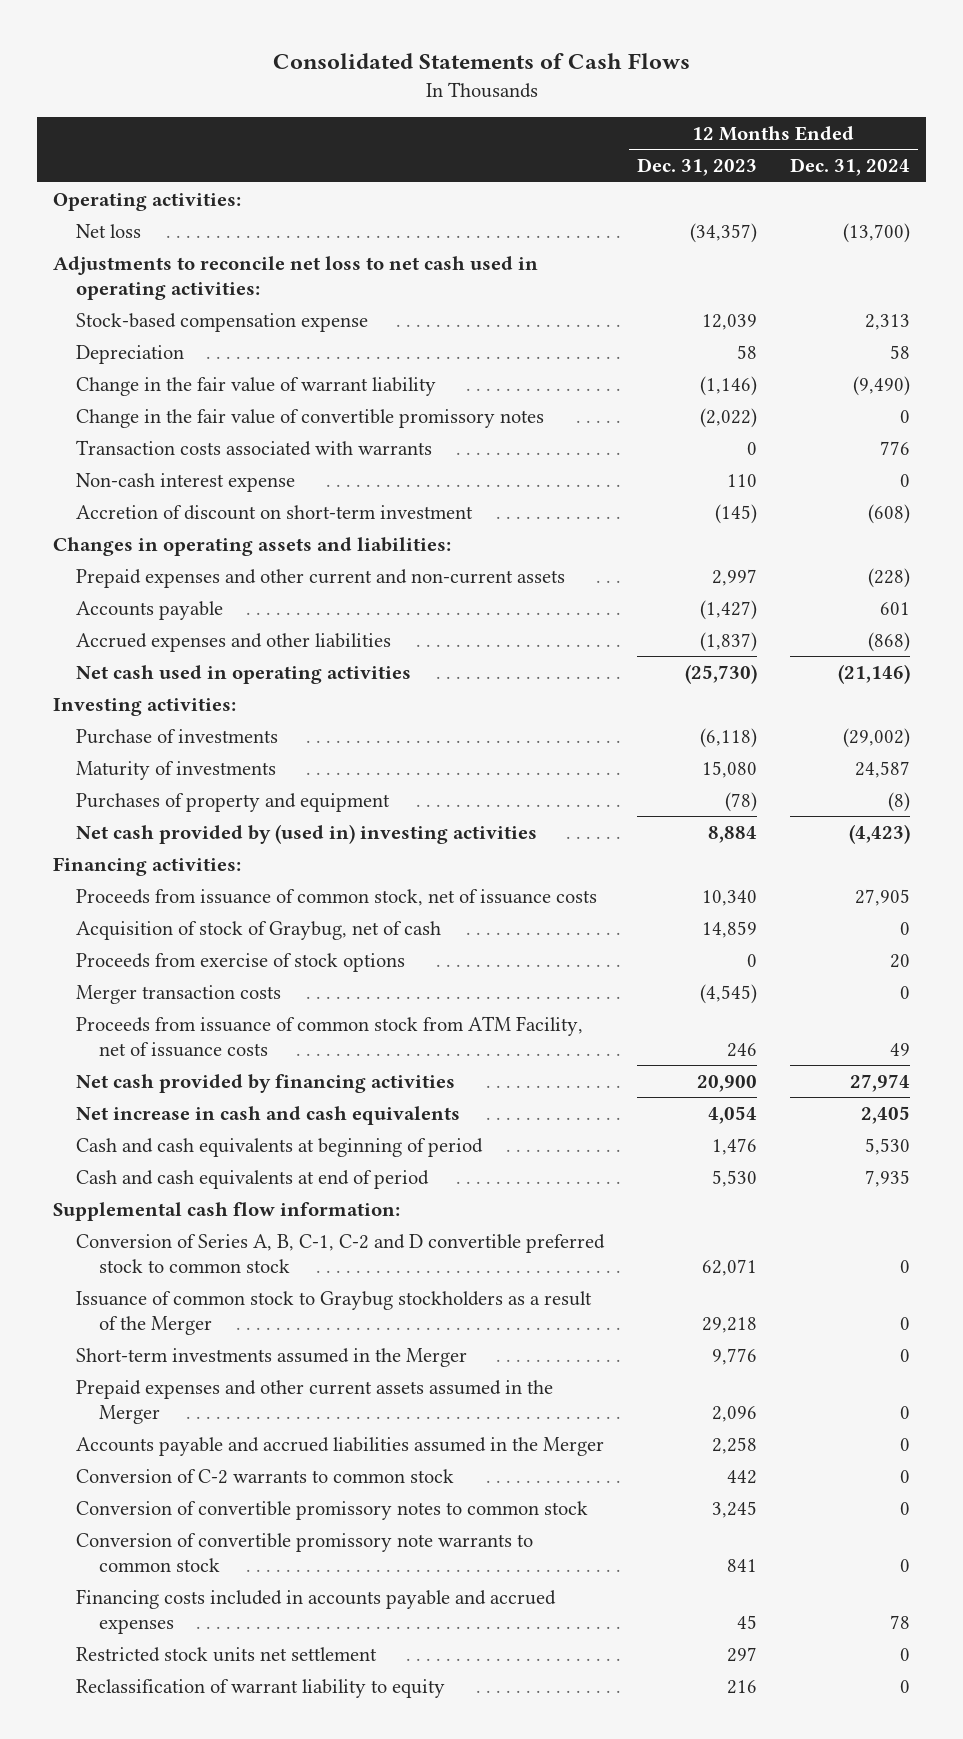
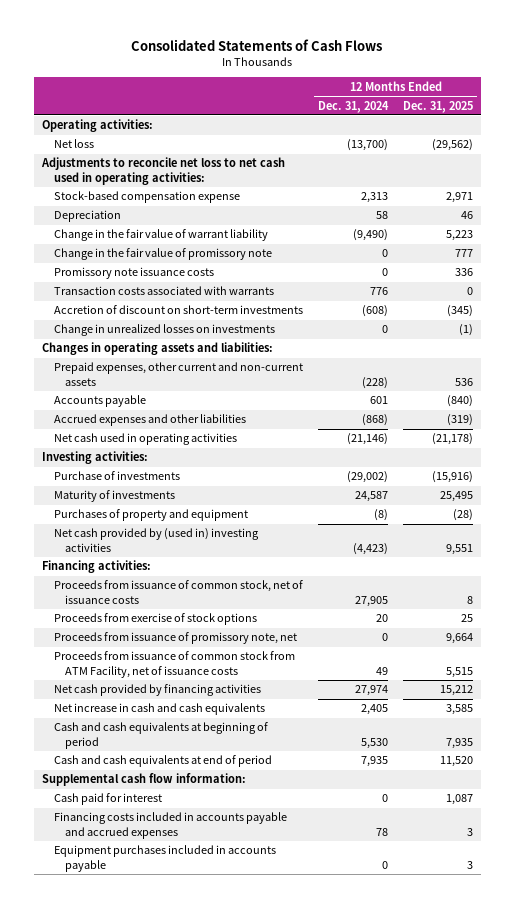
- | 12 Months Ended Dec. 31, 2023 | 12 Months Ended Dec. 31, 2024
+ | 12 Months Ended Dec. 31, 2024 | 12 Months Ended Dec. 31, 2025
- Change in the fair value of convertible promissory notes | (2,022) | 0
+ Change in the fair value of promissory note | 0 | 777
+ Promissory note issuance costs | 0 | 336
- Non-cash interest expense | 110 | 0
- Accretion of discount on short-term investment | (145) | (608)
+ Accretion of discount on short-term investments | (608) | (345)
+ Change in unrealized losses on investments | 0 | (1)
- Prepaid expenses and other current and non-current assets | 2,997 | (228)
+ Prepaid expenses, other current and non-current assets | (228) | 536
- Acquisition of stock of Graybug, net of cash | 14,859 | 0
- Merger transaction costs | (4,545) | 0
+ Proceeds from issuance of promissory note, net | 0 | 9,664
- Conversion of Series A, B, C-1, C-2 and D convertible preferred stock to common stock | 62,071 | 0
- Issuance of common stock to Graybug stockholders as a result of the Merger | 29,218 | 0
- Short-term investments assumed in the Merger | 9,776 | 0
- Prepaid expenses and other current assets assumed in the Merger | 2,096 | 0
- Accounts payable and accrued liabilities assumed in the Merger | 2,258 | 0
- Conversion of C-2 warrants to common stock | 442 | 0
- Conversion of convertible promissory notes to common stock | 3,245 | 0
- Conversion of convertible promissory note warrants to common stock | 841 | 0
+ Cash paid for interest | 0 | 1,087
- Restricted stock units net settlement | 297 | 0
- Reclassification of warrant liability to equity | 216 | 0
+ Equipment purchases included in accounts payable | 0 | 3

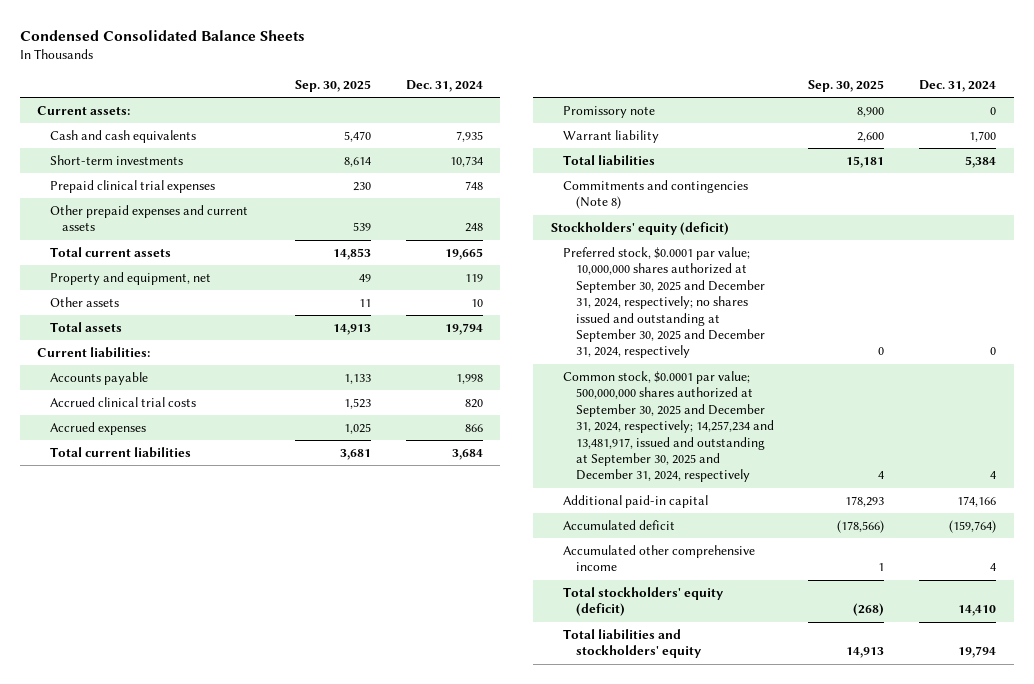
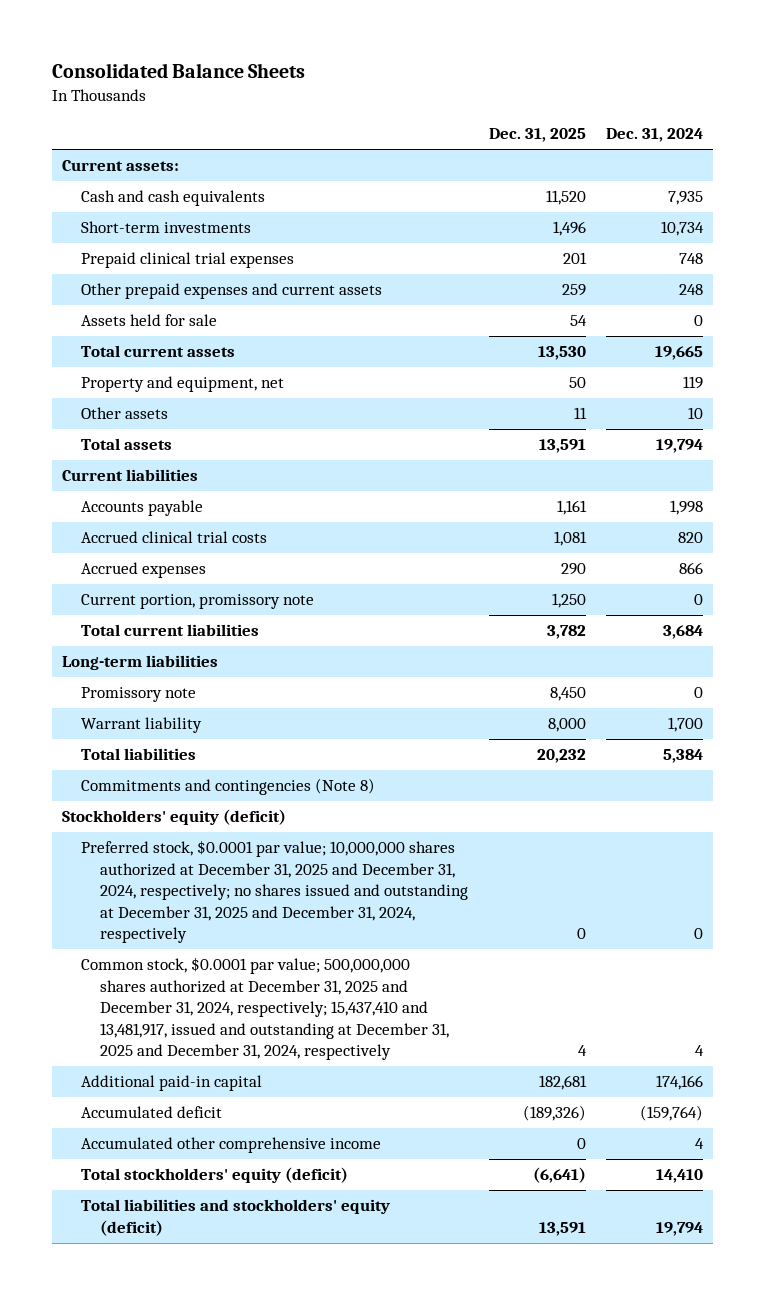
- Condensed Consolidated Balance Sheets
+ Consolidated Balance Sheets
- | Sep. 30, 2025 | Dec. 31, 2024
+ | Dec. 31, 2025 | Dec. 31, 2024
+ Assets held for sale | 54 | 0
- Current liabilities:
+ Current liabilities
+ Current portion, promissory note | 1,250 | 0
+ Long-term liabilities
- Preferred stock, $0.0001 par value; 10,000,000 shares authorized at September 30, 2025 and December 31, 2024, respectively; no shares issued and outstanding at September 30, 2025 and December 31, 2024, respectively | 0 | 0
- Common stock, $0.0001 par value; 500,000,000 shares authorized at September 30, 2025 and December 31, 2024, respectively; 14,257,234 and 13,481,917, issued and outstanding at September 30, 2025 and December 31, 2024, respectively | 4 | 4
+ Preferred stock, $0.0001 par value; 10,000,000 shares authorized at December 31, 2025 and December 31, 2024, respectively; no shares issued and outstanding at December 31, 2025 and December 31, 2024, respectively | 0 | 0
+ Common stock, $0.0001 par value; 500,000,000 shares authorized at December 31, 2025 and December 31, 2024, respectively; 15,437,410 and 13,481,917, issued and outstanding at December 31, 2025 and December 31, 2024, respectively | 4 | 4
- Total liabilities and stockholders' equity | 14,913 | 19,794
+ Total liabilities and stockholders' equity (deficit) | 13,591 | 19,794

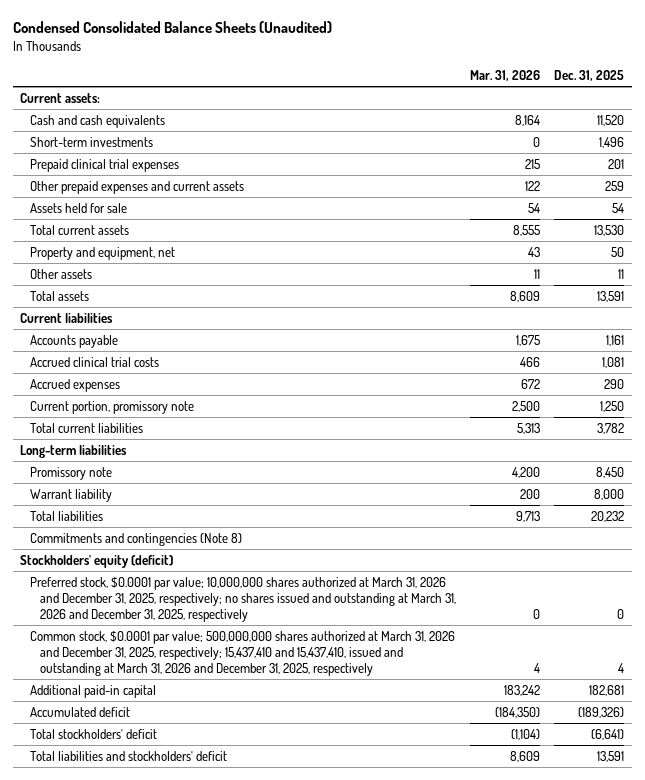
- Consolidated Balance Sheets
+ Condensed Consolidated Balance Sheets (Unaudited)
- | Dec. 31, 2025 | Dec. 31, 2024
+ | Mar. 31, 2026 | Dec. 31, 2025
- Preferred stock, $0.0001 par value; 10,000,000 shares authorized at December 31, 2025 and December 31, 2024, respectively; no shares issued and outstanding at December 31, 2025 and December 31, 2024, respectively | 0 | 0
- Common stock, $0.0001 par value; 500,000,000 shares authorized at December 31, 2025 and December 31, 2024, respectively; 15,437,410 and 13,481,917, issued and outstanding at December 31, 2025 and December 31, 2024, respectively | 4 | 4
+ Preferred stock, $0.0001 par value; 10,000,000 shares authorized at March 31, 2026 and December 31, 2025, respectively; no shares issued and outstanding at March 31, 2026 and December 31, 2025, respectively | 0 | 0
+ Common stock, $0.0001 par value; 500,000,000 shares authorized at March 31, 2026 and December 31, 2025, respectively; 15,437,410 and 15,437,410, issued and outstanding at March 31, 2026 and December 31, 2025, respectively | 4 | 4
- Accumulated other comprehensive income | 0 | 4
- Total stockholders' equity (deficit) | (6,641) | 14,410
- Total liabilities and stockholders' equity (deficit) | 13,591 | 19,794
+ Total stockholders' deficit | (1,104) | (6,641)
+ Total liabilities and stockholders' deficit | 8,609 | 13,591

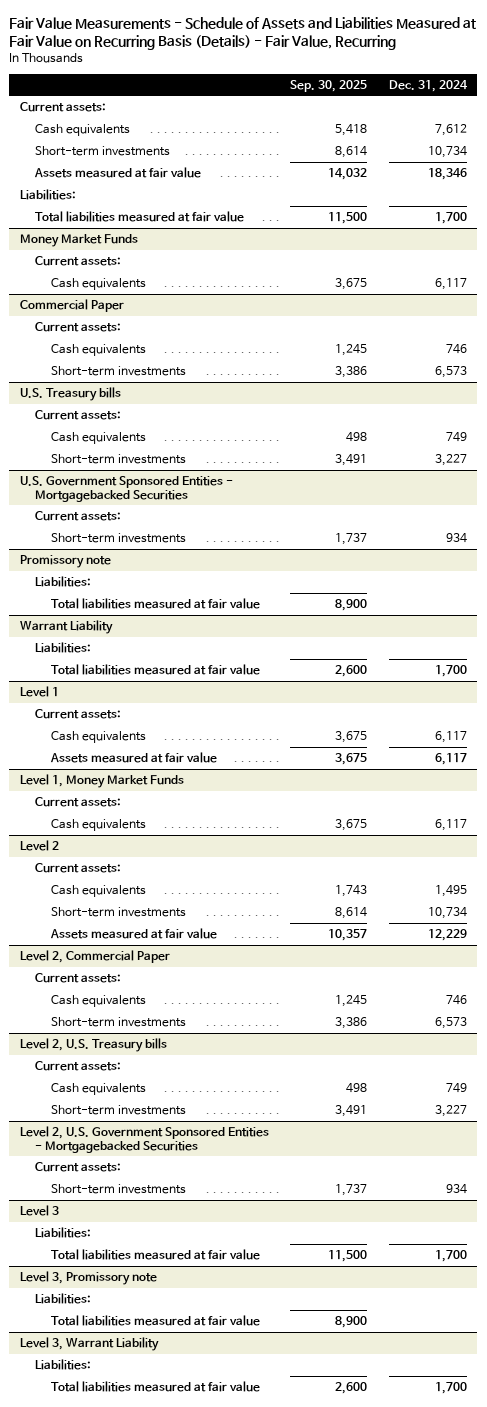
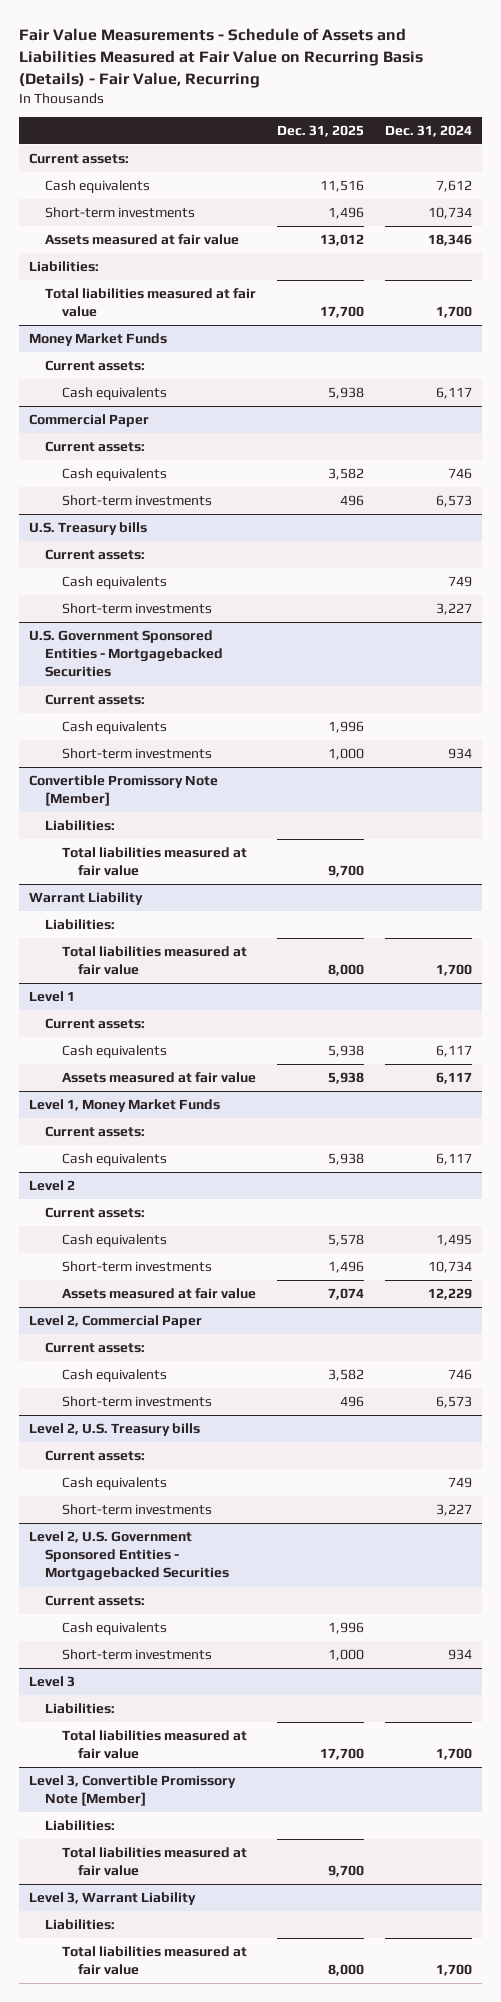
- | Sep. 30, 2025 | Dec. 31, 2024
+ | Dec. 31, 2025 | Dec. 31, 2024
@ U.S. Government Sponsored Entities - Mortgagebacked Securities
+ Cash equivalents | 1,996 |
- Promissory note
+ Convertible Promissory Note [Member]
@ Level 2, U.S. Government Sponsored Entities - Mortgagebacked Securities
+ Cash equivalents | 1,996 |
- Level 3, Promissory note
+ Level 3, Convertible Promissory Note [Member]

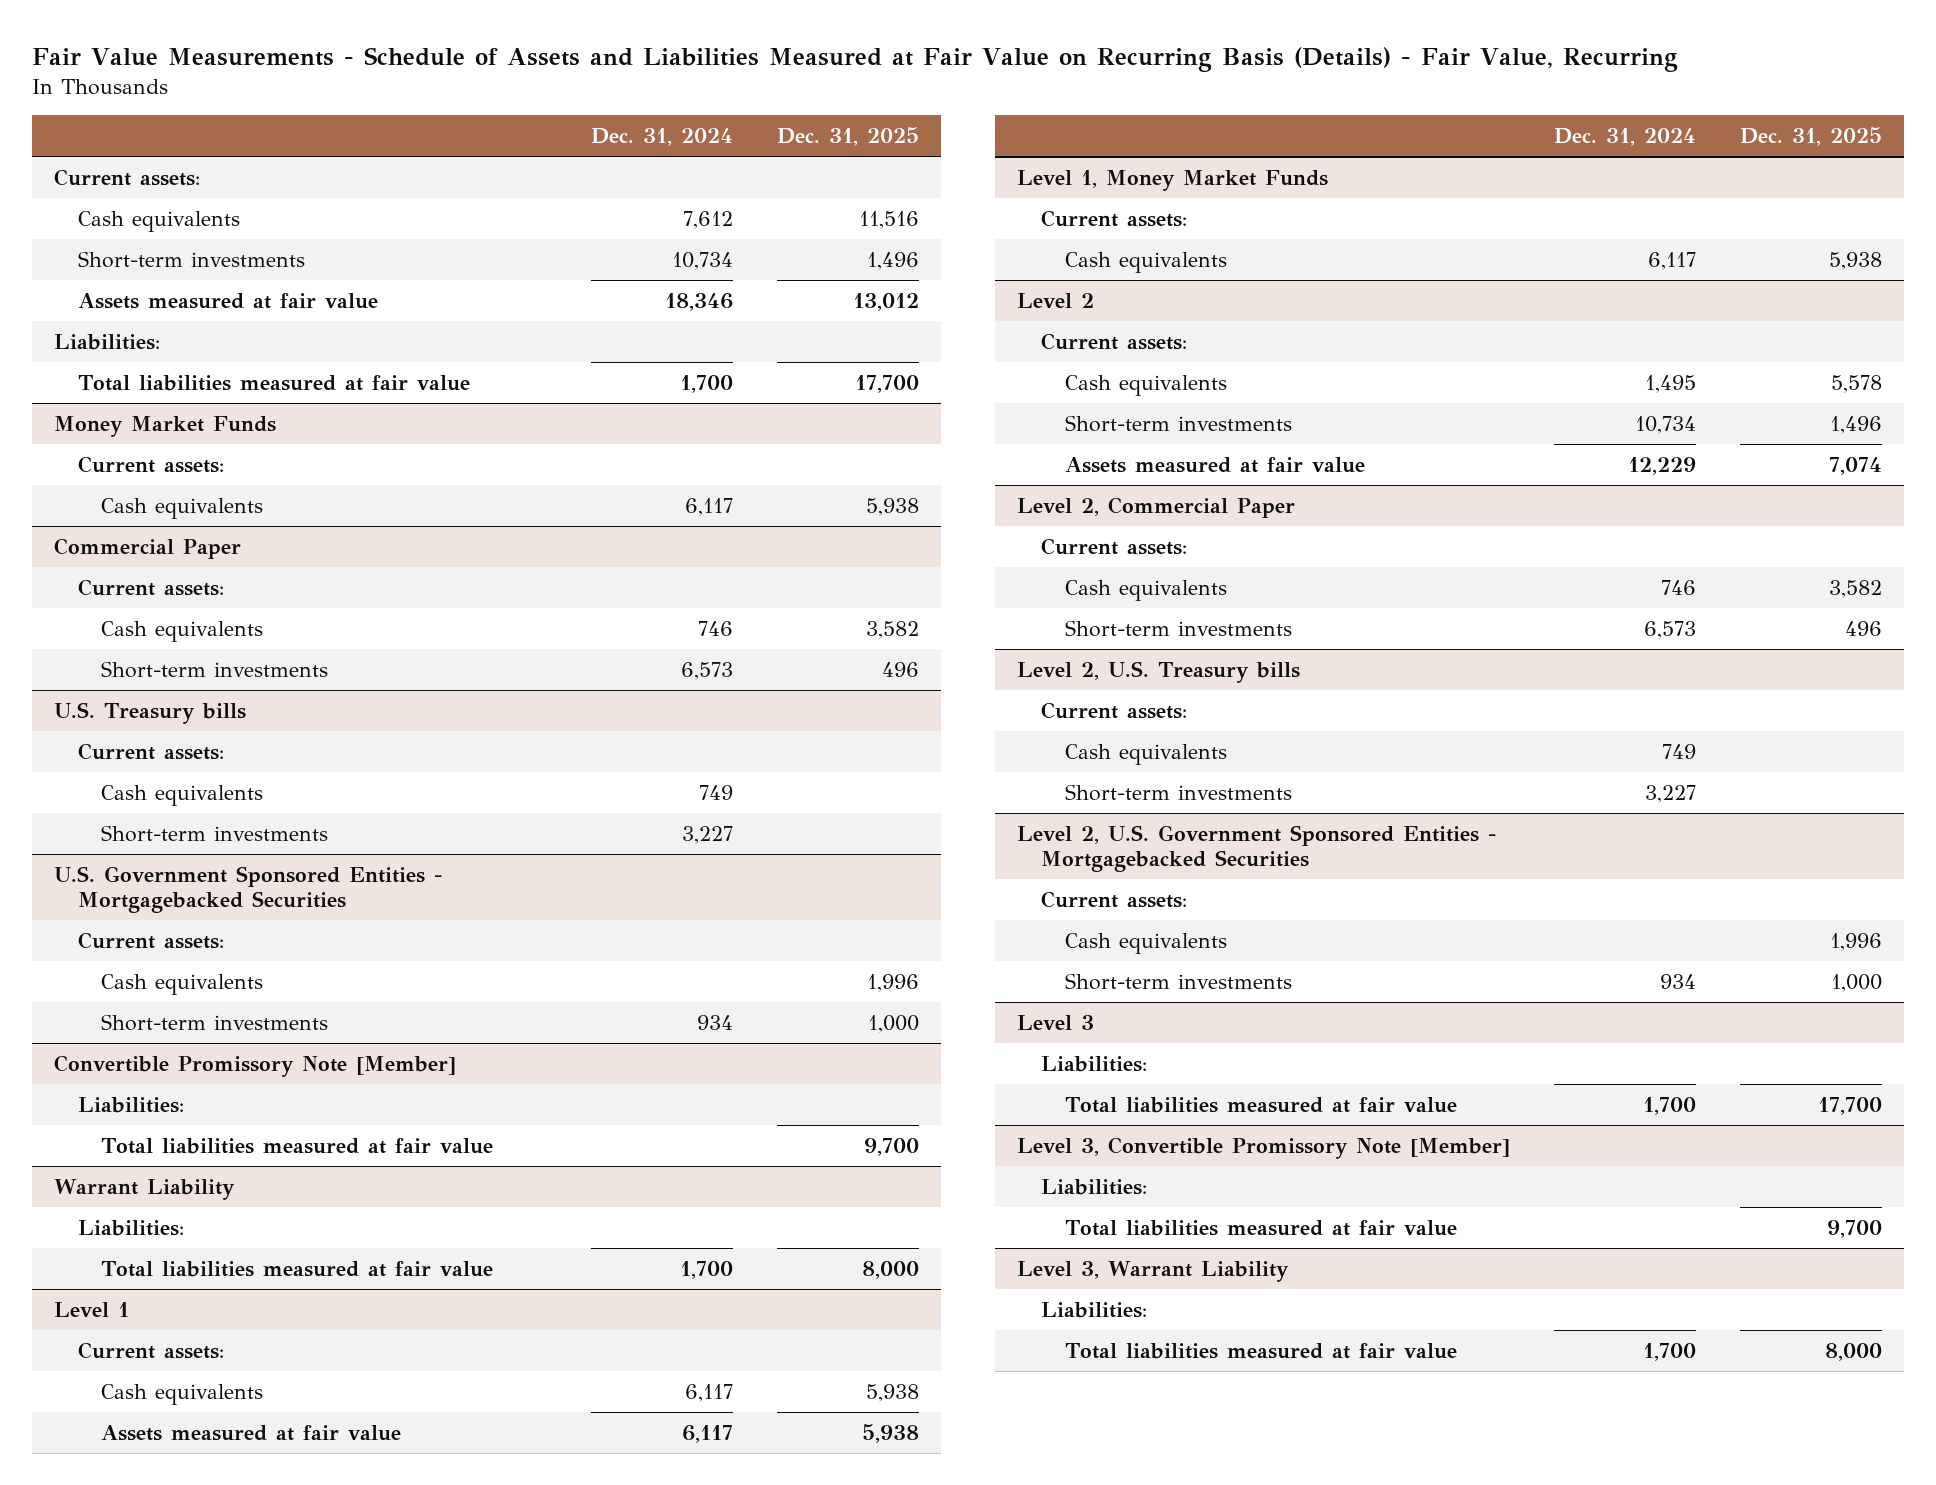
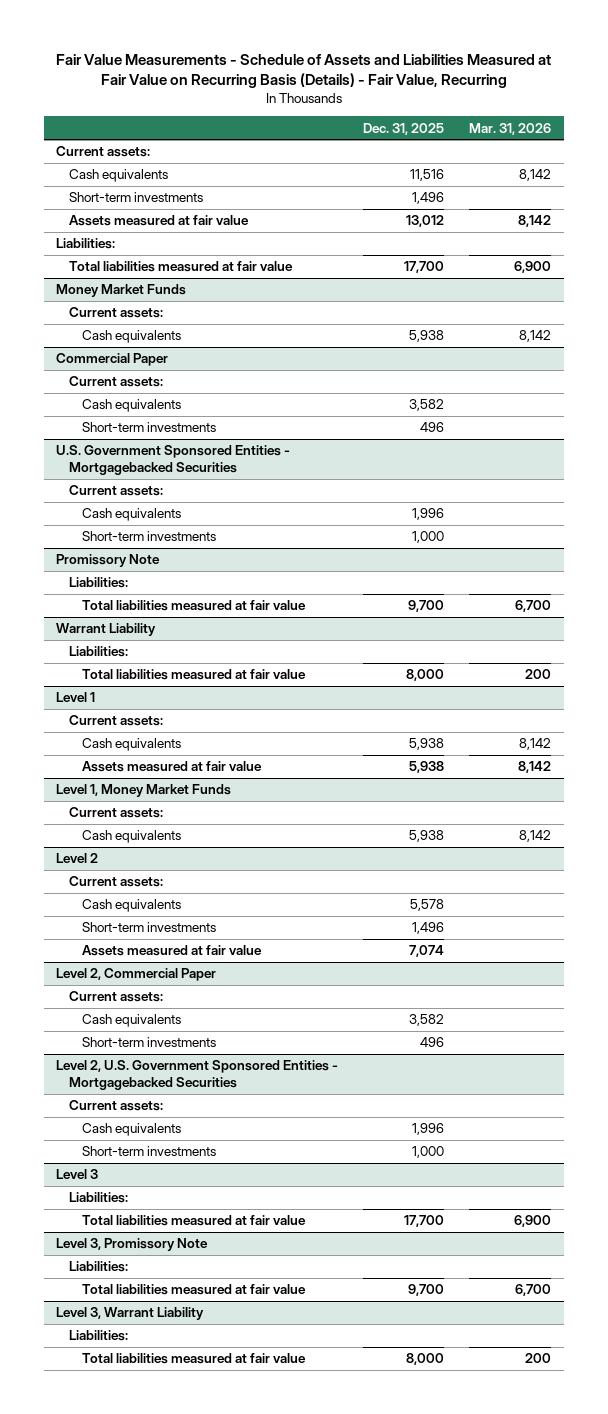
- | Dec. 31, 2024 | Dec. 31, 2025
+ | Dec. 31, 2025 | Mar. 31, 2026
- U.S. Treasury bills
- Current assets:
- Cash equivalents | 749 |
- Short-term investments | 3,227 |
- Convertible Promissory Note [Member]
+ Promissory Note
- Level 2, U.S. Treasury bills
- Current assets:
- Cash equivalents | 749 |
- Short-term investments | 3,227 |
- Level 3, Convertible Promissory Note [Member]
+ Level 3, Promissory Note

